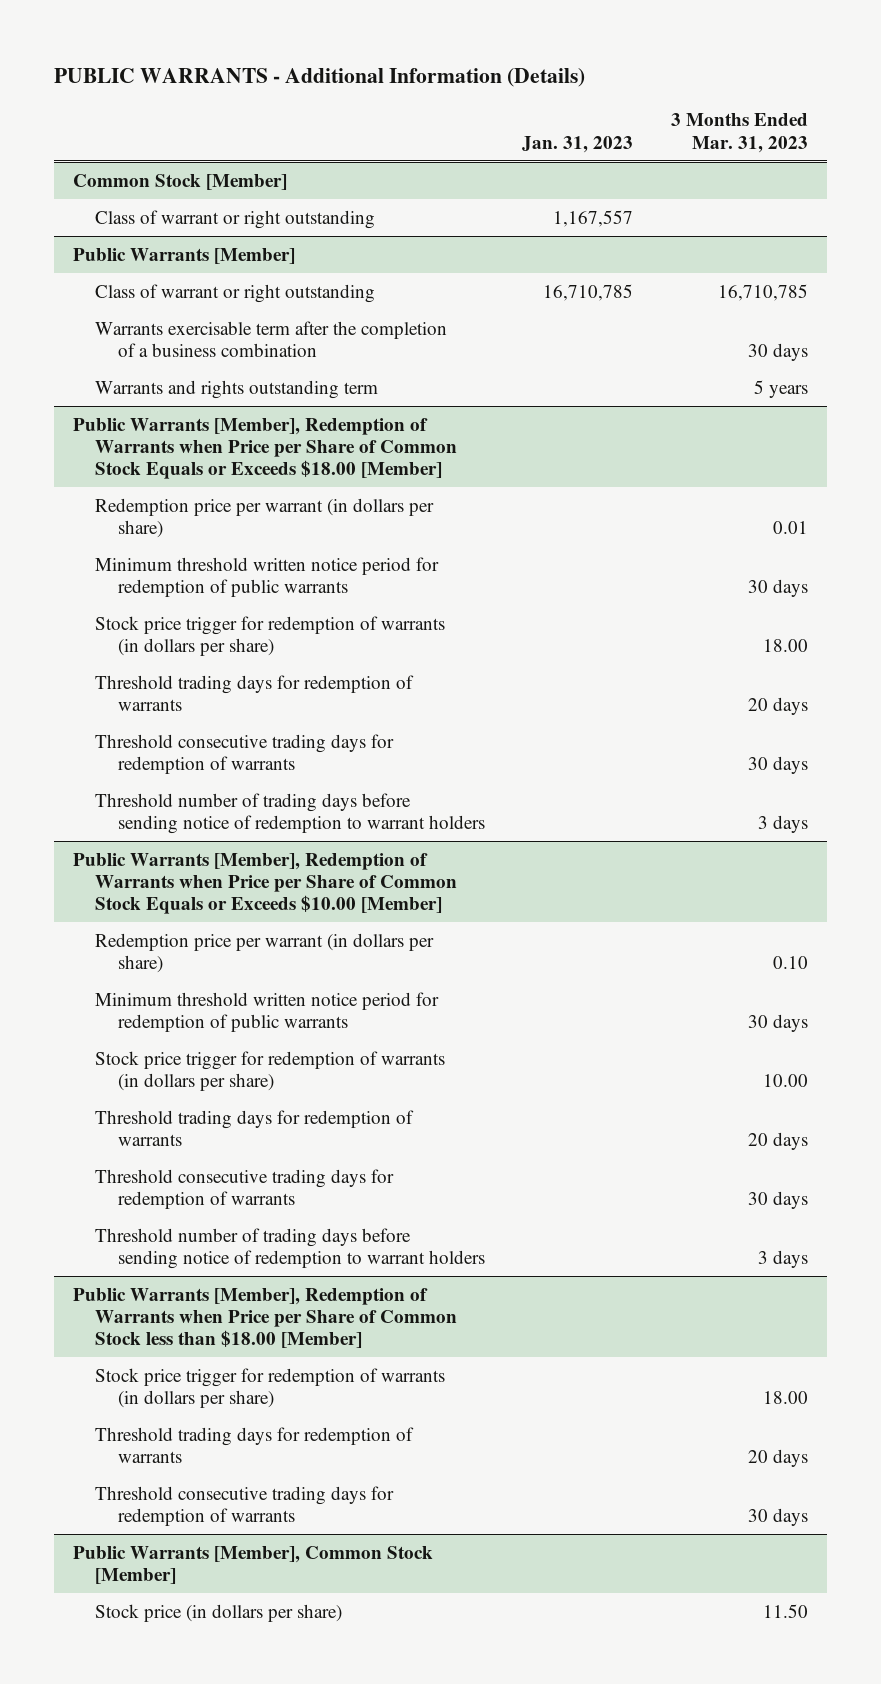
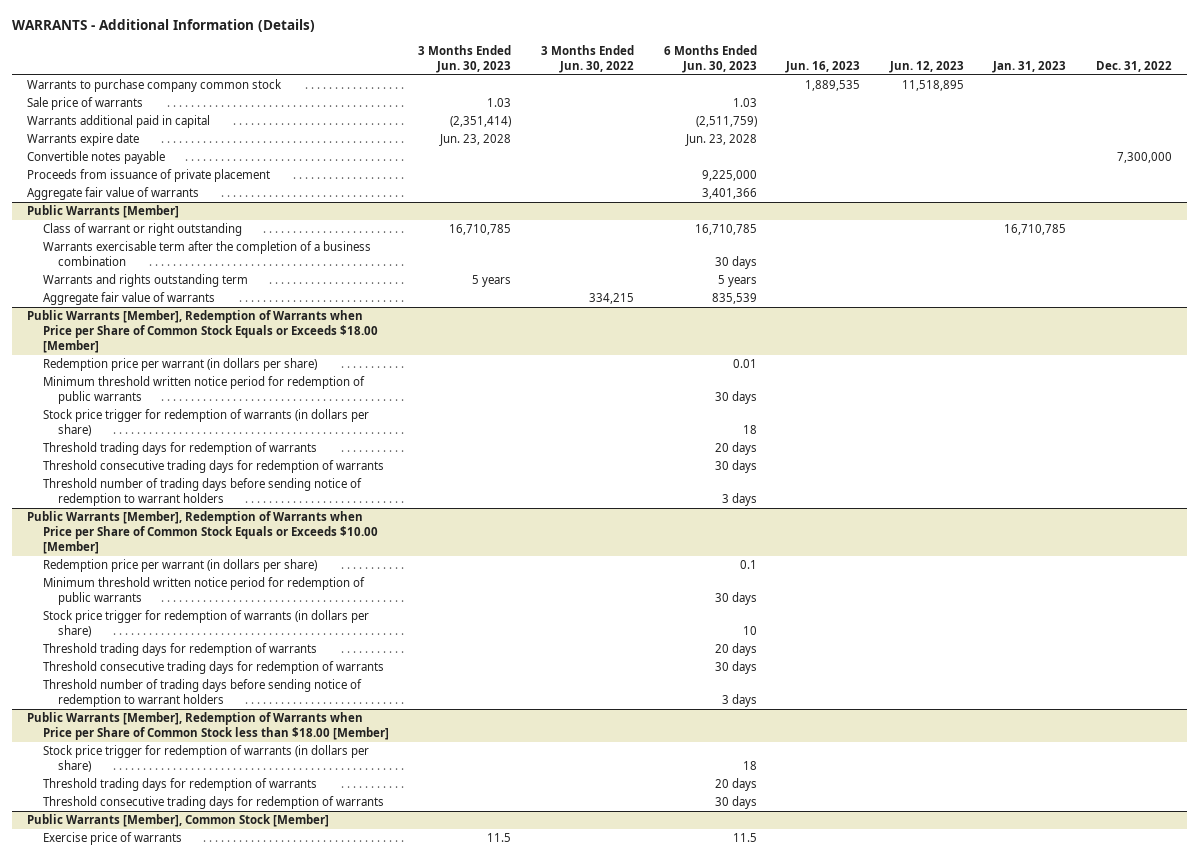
- PUBLIC WARRANTS - Additional Information (Details)
+ WARRANTS - Additional Information (Details)
- | Jan. 31, 2023 | 3 Months Ended Mar. 31, 2023
+ | 3 Months Ended Jun. 30, 2023 | 3 Months Ended Jun. 30, 2022 | 6 Months Ended Jun. 30, 2023 | Jun. 16, 2023 | Jun. 12, 2023 | Jan. 31, 2023 | Dec. 31, 2022
- Common Stock [Member]
- Class of warrant or right outstanding | 1,167,557 |
+ Warrants to purchase company common stock | | | | 1,889,535 | 11,518,895 | |
+ Sale price of warrants | 1.03 | | 1.03 | | | |
+ Warrants additional paid in capital | (2,351,414) | | (2,511,759) | | | |
+ Warrants expire date | Jun. 23, 2028 | | Jun. 23, 2028 | | | |
+ Convertible notes payable | | | | | | | 7,300,000
+ Proceeds from issuance of private placement | | | 9,225,000 | | | |
+ Aggregate fair value of warrants | | | 3,401,366 | | | |
@ Public Warrants [Member]
+ Aggregate fair value of warrants | | 334,215 | 835,539 | | | |
@ Public Warrants [Member], Common Stock [Member]
- Stock price (in dollars per share) | | 11.50
+ Exercise price of warrants | 11.5 | | 11.5 | | | |

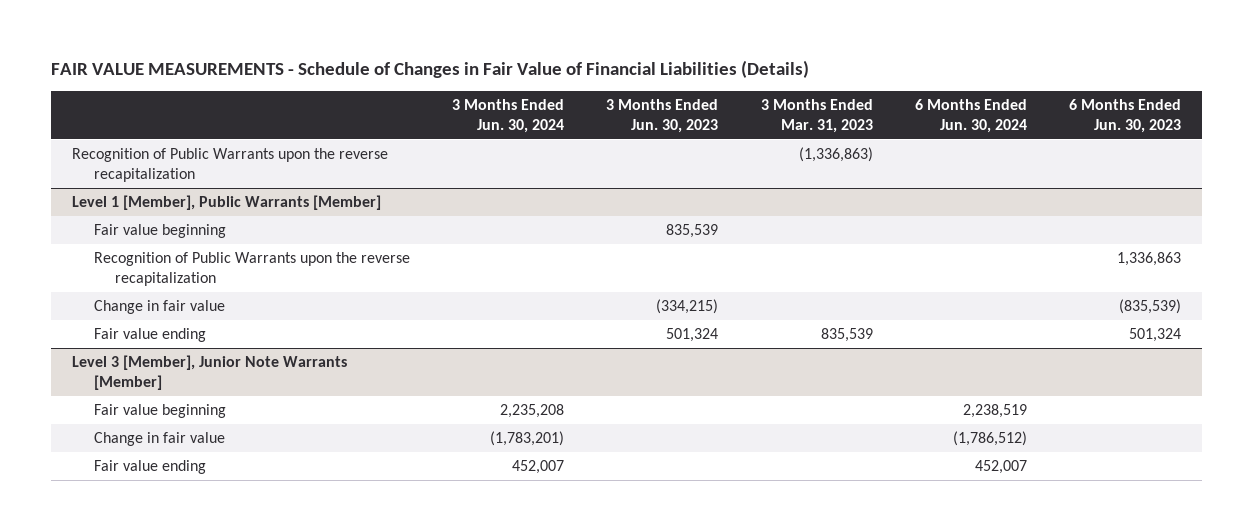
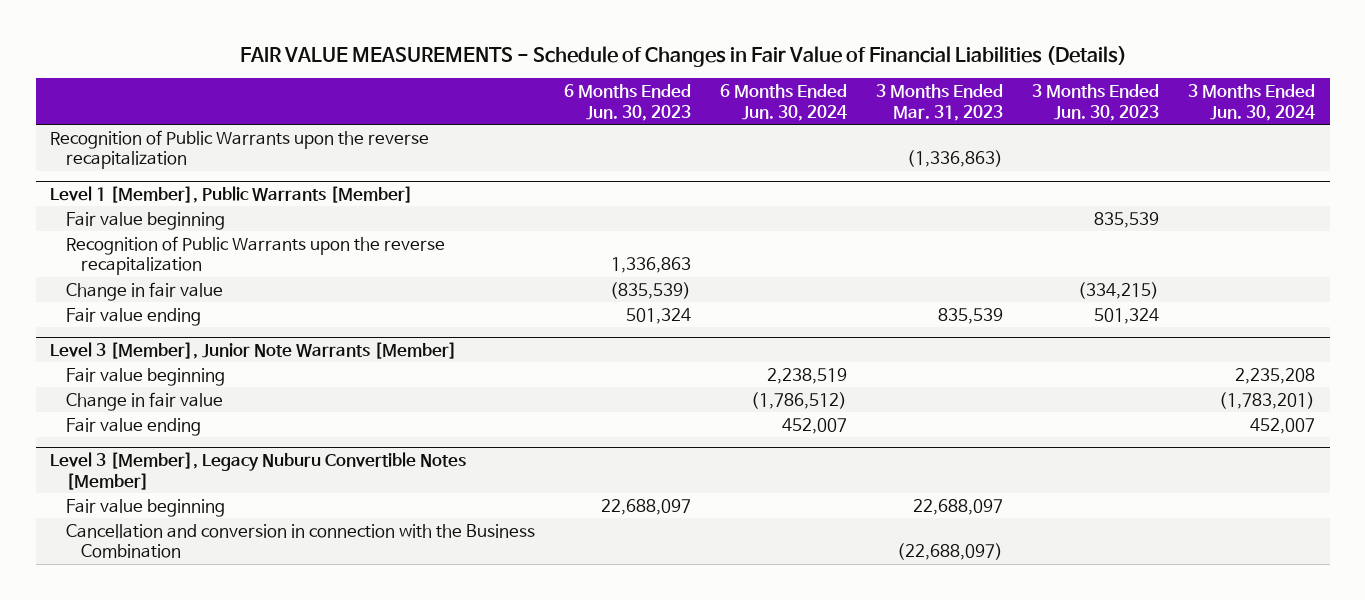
- | 3 Months Ended Jun. 30, 2024 | 3 Months Ended Jun. 30, 2023 | 3 Months Ended Mar. 31, 2023 | 6 Months Ended Jun. 30, 2024 | 6 Months Ended Jun. 30, 2023
+ | 6 Months Ended Jun. 30, 2023 | 6 Months Ended Jun. 30, 2024 | 3 Months Ended Mar. 31, 2023 | 3 Months Ended Jun. 30, 2023 | 3 Months Ended Jun. 30, 2024
+ Level 3 [Member], Legacy Nuburu Convertible Notes [Member]
+ Fair value beginning | 22,688,097 | | 22,688,097 | |
+ Cancellation and conversion in connection with the Business Combination | | | (22,688,097) | |

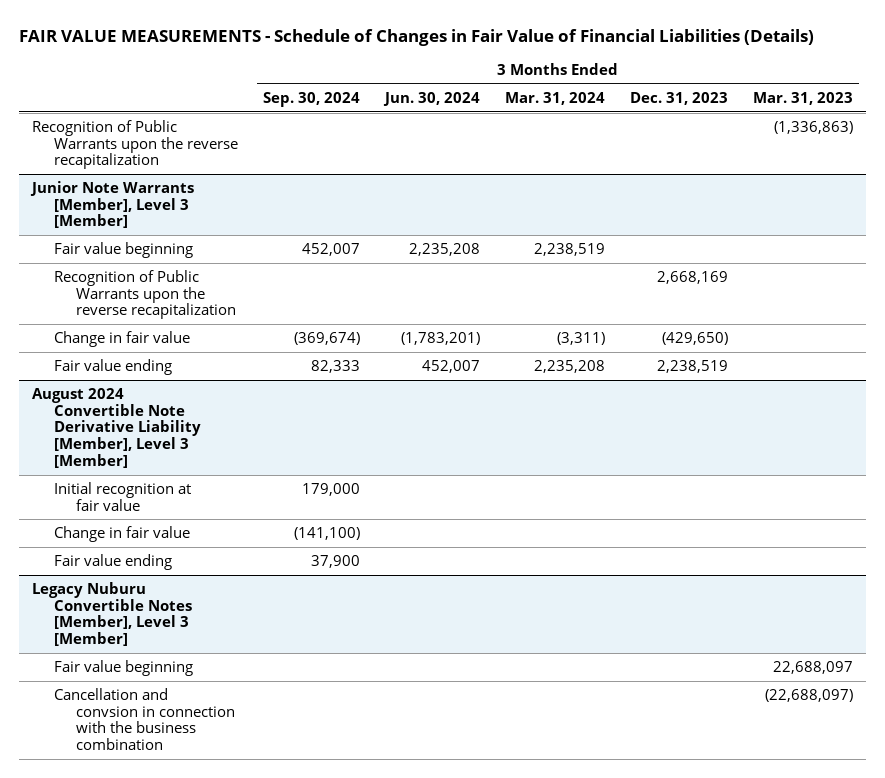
- | 6 Months Ended Jun. 30, 2023 | 6 Months Ended Jun. 30, 2024 | 3 Months Ended Mar. 31, 2023 | 3 Months Ended Jun. 30, 2023 | 3 Months Ended Jun. 30, 2024
+ | 3 Months Ended Sep. 30, 2024 | 3 Months Ended Jun. 30, 2024 | 3 Months Ended Mar. 31, 2024 | 3 Months Ended Dec. 31, 2023 | 3 Months Ended Mar. 31, 2023
- Level 1 [Member], Public Warrants [Member]
- Fair value beginning | | | | 835,539 |
- Recognition of Public Warrants upon the reverse recapitalization | 1,336,863 | | | |
- Change in fair value | (835,539) | | | (334,215) |
- Fair value ending | 501,324 | | 835,539 | 501,324 |
- Level 3 [Member], Junior Note Warrants [Member]
+ Junior Note Warrants [Member], Level 3 [Member]
+ Recognition of Public Warrants upon the reverse recapitalization | | | | 2,668,169 |
- Level 3 [Member], Legacy Nuburu Convertible Notes [Member]
+ August 2024 Convertible Note Derivative Liability [Member], Level 3 [Member]
+ Initial recognition at fair value | 179,000 | | | |
+ Change in fair value | (141,100) | | | |
+ Fair value ending | 37,900 | | | |
+ Legacy Nuburu Convertible Notes [Member], Level 3 [Member]
- Cancellation and conversion in connection with the Business Combination | | | (22,688,097) | |
+ Cancellation and convsion in connection with the business combination | | | | | (22,688,097)

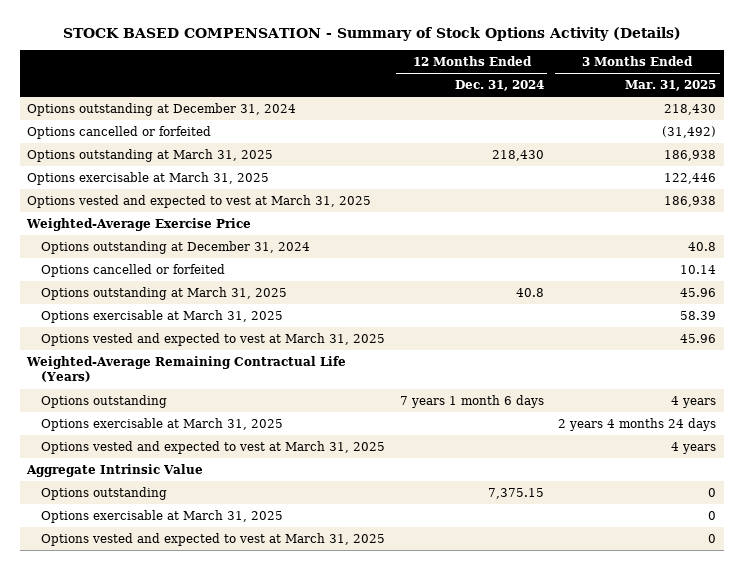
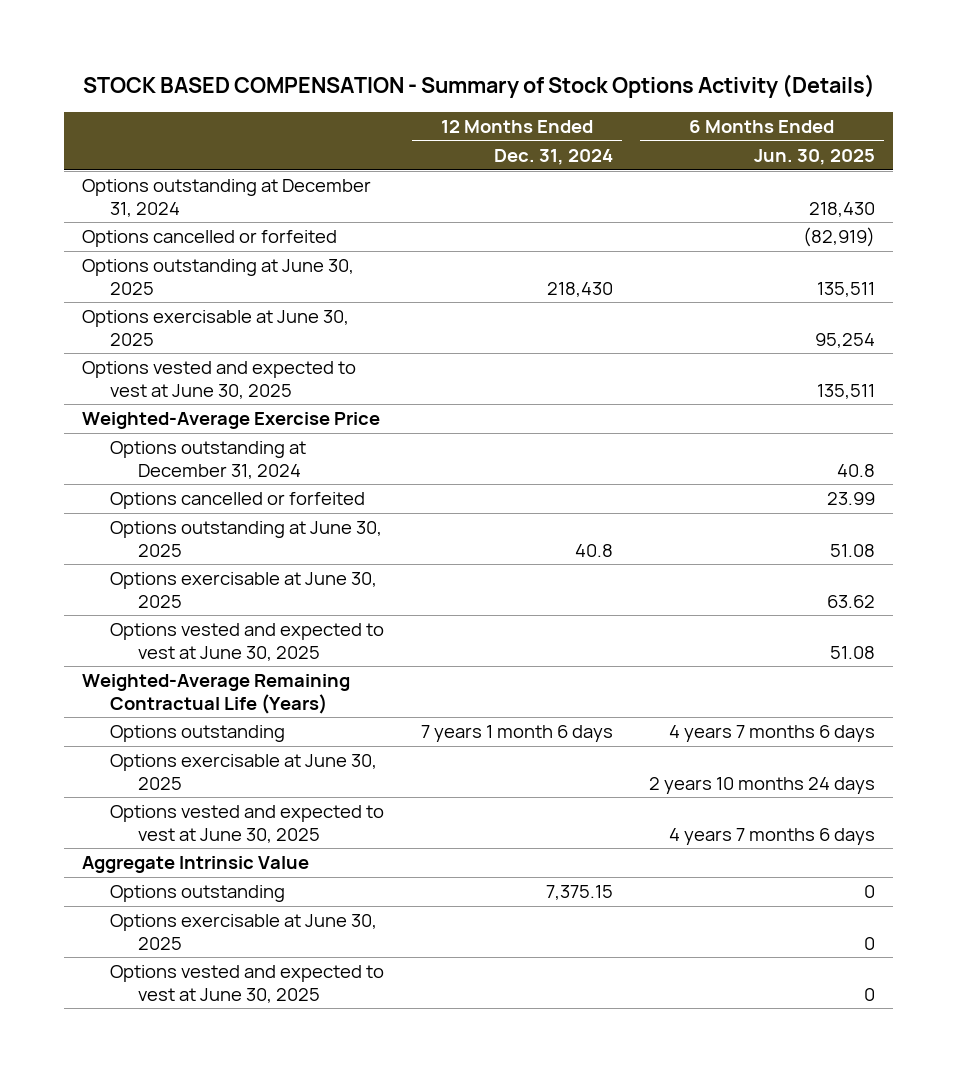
- | 12 Months Ended Dec. 31, 2024 | 3 Months Ended Mar. 31, 2025
+ | 12 Months Ended Dec. 31, 2024 | 6 Months Ended Jun. 30, 2025
- Options outstanding at March 31, 2025 | 218,430 | 186,938
- Options exercisable at March 31, 2025 | | 122,446
- Options vested and expected to vest at March 31, 2025 | | 186,938
+ Options outstanding at June 30, 2025 | 218,430 | 135,511
+ Options exercisable at June 30, 2025 | | 95,254
+ Options vested and expected to vest at June 30, 2025 | | 135,511
- Options outstanding at March 31, 2025 | 40.8 | 45.96
- Options exercisable at March 31, 2025 | | 58.39
- Options vested and expected to vest at March 31, 2025 | | 45.96
+ Options outstanding at June 30, 2025 | 40.8 | 51.08
+ Options exercisable at June 30, 2025 | | 63.62
+ Options vested and expected to vest at June 30, 2025 | | 51.08
- Options exercisable at March 31, 2025 | | 2 years 4 months 24 days
- Options vested and expected to vest at March 31, 2025 | | 4 years
+ Options exercisable at June 30, 2025 | | 2 years 10 months 24 days
+ Options vested and expected to vest at June 30, 2025 | | 4 years 7 months 6 days
- Options exercisable at March 31, 2025 | | 0
- Options vested and expected to vest at March 31, 2025 | | 0
+ Options exercisable at June 30, 2025 | | 0
+ Options vested and expected to vest at June 30, 2025 | | 0

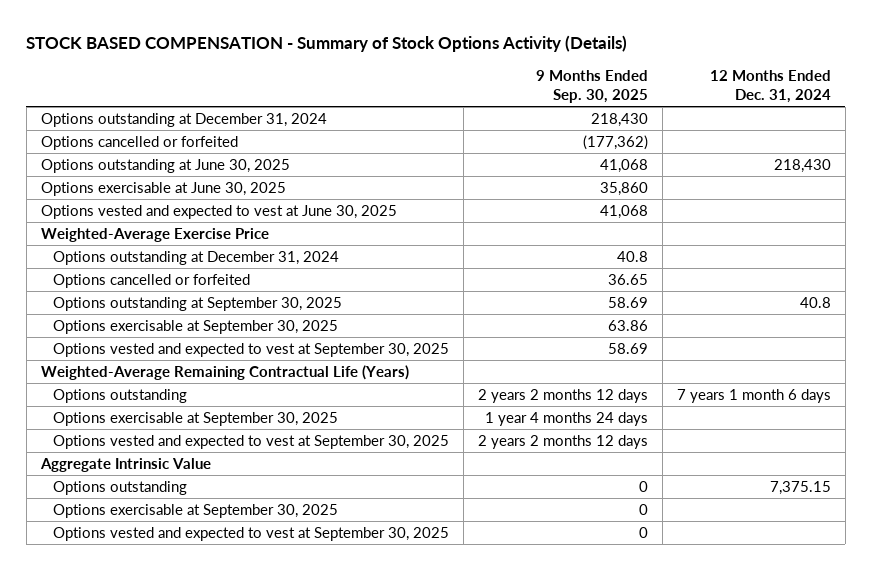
- | 12 Months Ended Dec. 31, 2024 | 6 Months Ended Jun. 30, 2025
+ | 9 Months Ended Sep. 30, 2025 | 12 Months Ended Dec. 31, 2024
- Options outstanding at June 30, 2025 | 40.8 | 51.08
- Options exercisable at June 30, 2025 | | 63.62
- Options vested and expected to vest at June 30, 2025 | | 51.08
+ Options outstanding at September 30, 2025 | 58.69 | 40.8
+ Options exercisable at September 30, 2025 | 63.86 |
+ Options vested and expected to vest at September 30, 2025 | 58.69 |
- Options exercisable at June 30, 2025 | | 2 years 10 months 24 days
- Options vested and expected to vest at June 30, 2025 | | 4 years 7 months 6 days
+ Options exercisable at September 30, 2025 | 1 year 4 months 24 days |
+ Options vested and expected to vest at September 30, 2025 | 2 years 2 months 12 days |
- Options exercisable at June 30, 2025 | | 0
- Options vested and expected to vest at June 30, 2025 | | 0
+ Options exercisable at September 30, 2025 | 0 |
+ Options vested and expected to vest at September 30, 2025 | 0 |

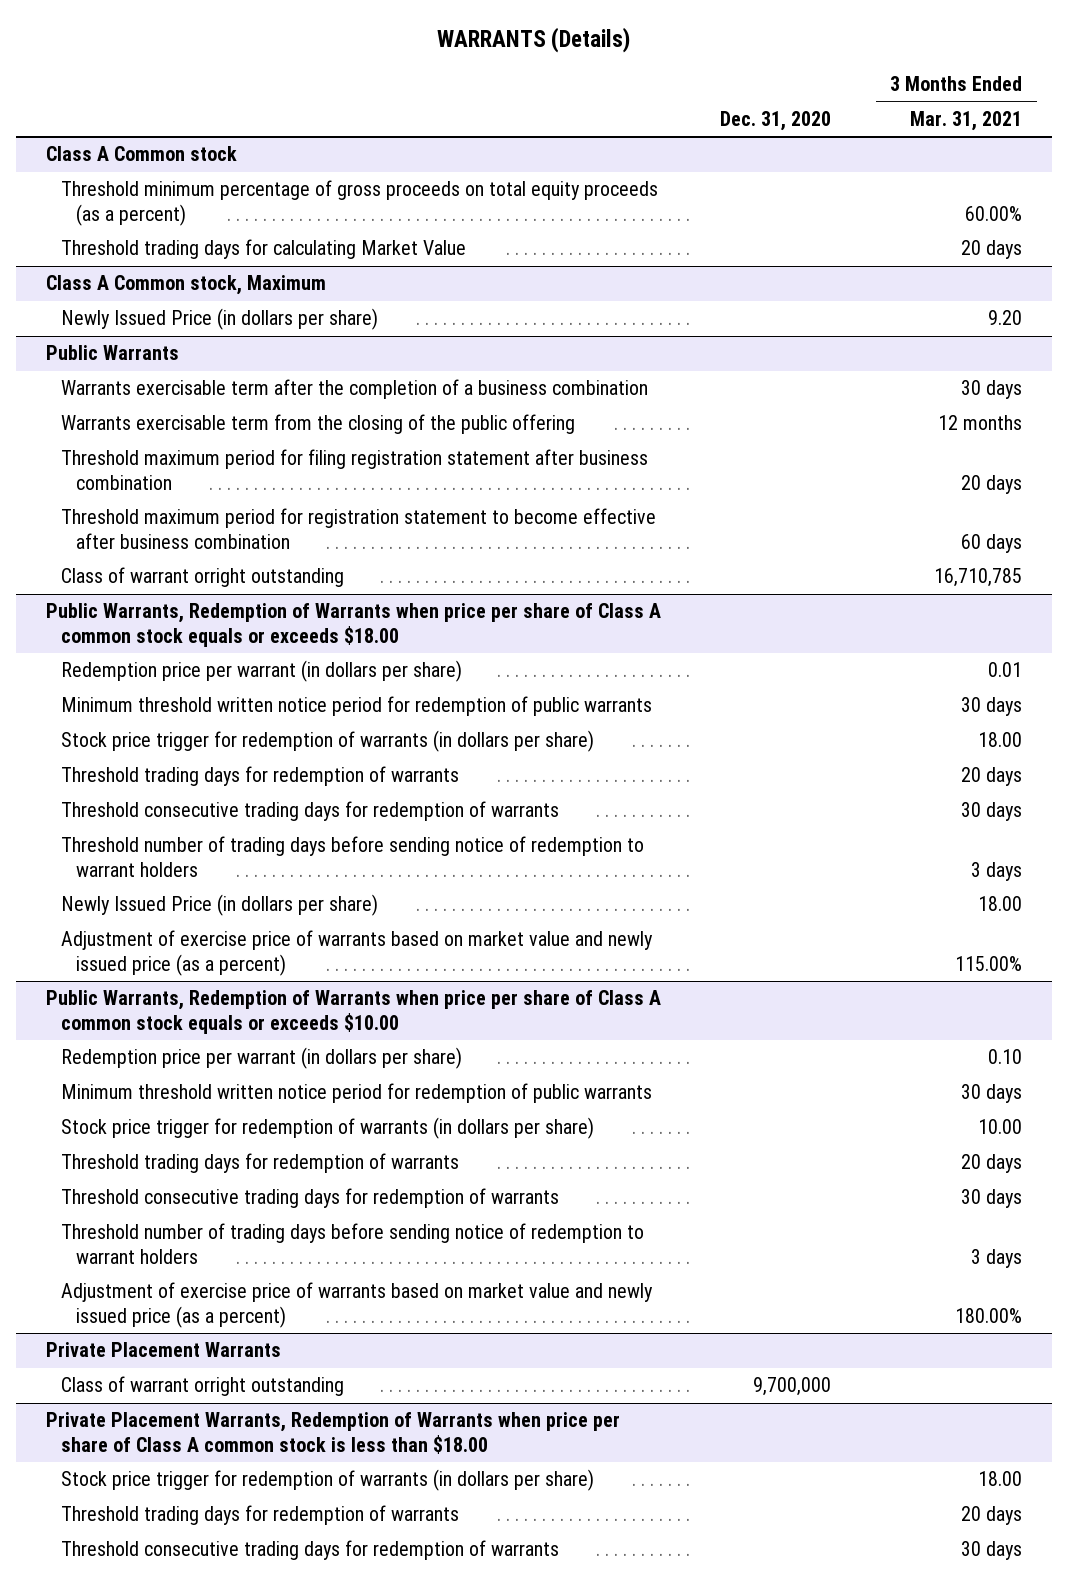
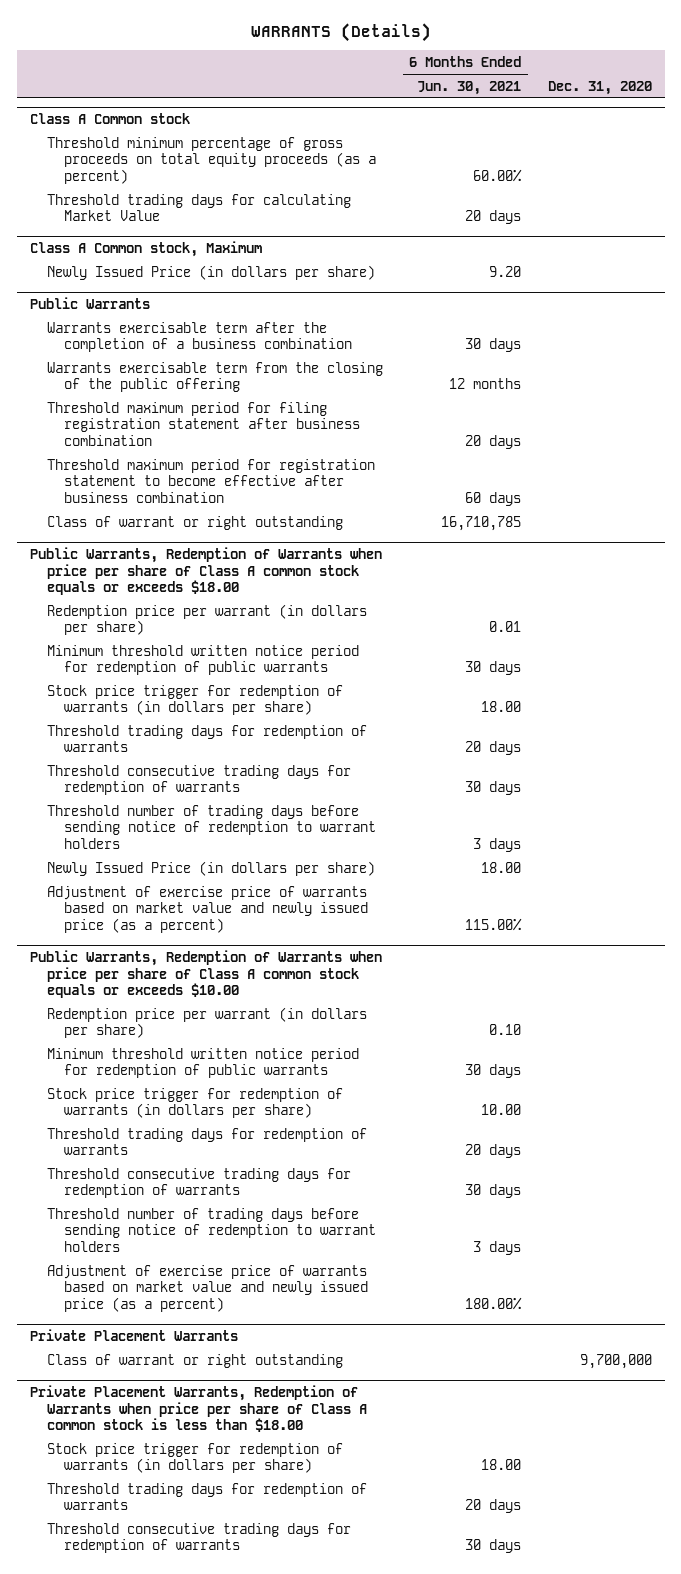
- | Dec. 31, 2020 | 3 Months Ended Mar. 31, 2021
+ | 6 Months Ended Jun. 30, 2021 | Dec. 31, 2020
@ Public Warrants
- Class of warrant orright outstanding | | 16,710,785
+ Class of warrant or right outstanding | 16,710,785 |
@ Private Placement Warrants
- Class of warrant orright outstanding | 9,700,000 |
+ Class of warrant or right outstanding | | 9,700,000

